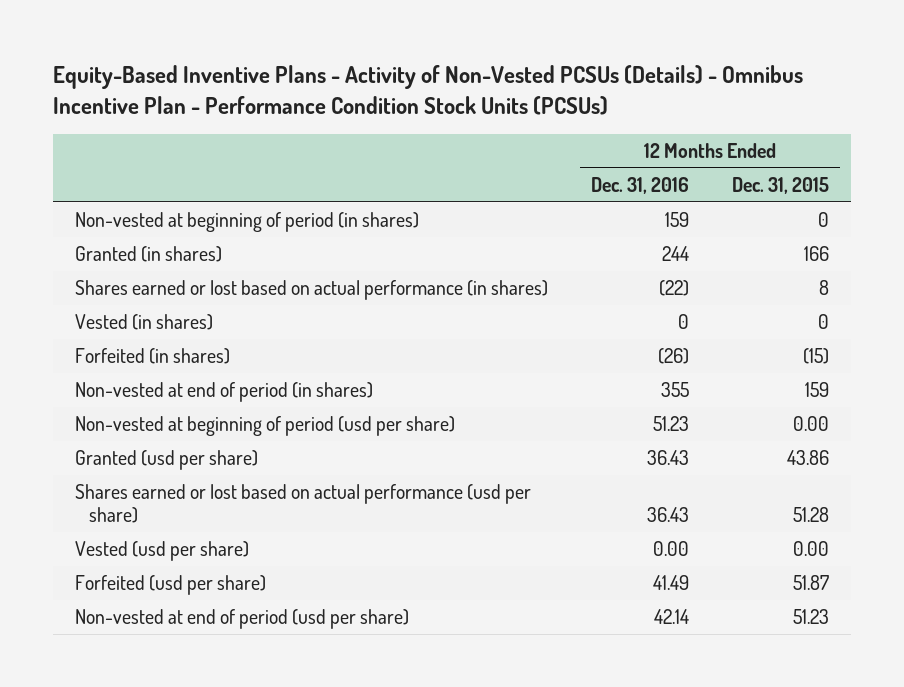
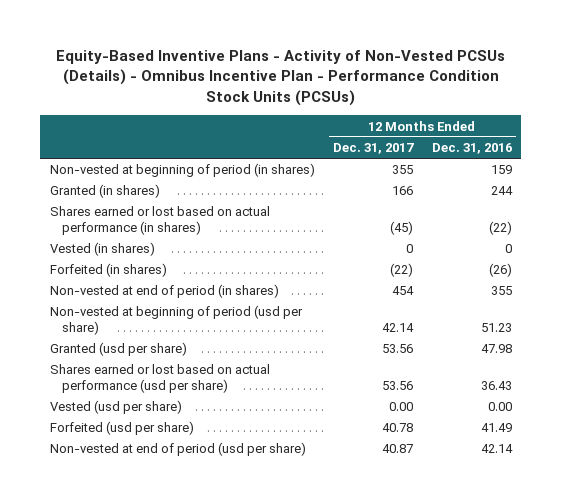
- | 12 Months Ended Dec. 31, 2016 | 12 Months Ended Dec. 31, 2015
+ | 12 Months Ended Dec. 31, 2017 | 12 Months Ended Dec. 31, 2016
- Granted (usd per share) | 36.43 | 43.86
+ Granted (usd per share) | 53.56 | 47.98

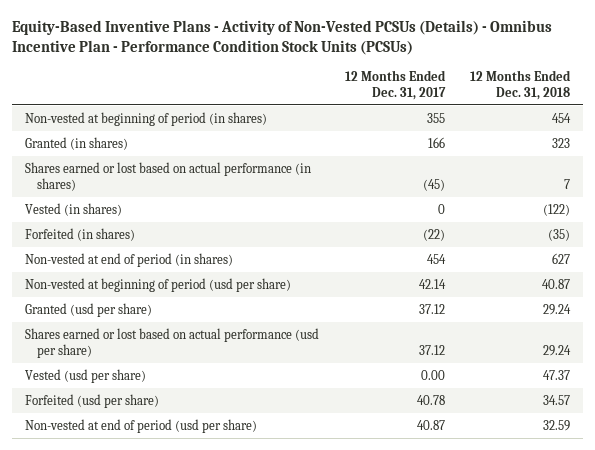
- | 12 Months Ended Dec. 31, 2017 | 12 Months Ended Dec. 31, 2016
+ | 12 Months Ended Dec. 31, 2017 | 12 Months Ended Dec. 31, 2018
- Granted (usd per share) | 53.56 | 47.98
- Shares earned or lost based on actual performance (usd per share) | 53.56 | 36.43
+ Granted (usd per share) | 37.12 | 29.24
+ Shares earned or lost based on actual performance (usd per share) | 37.12 | 29.24

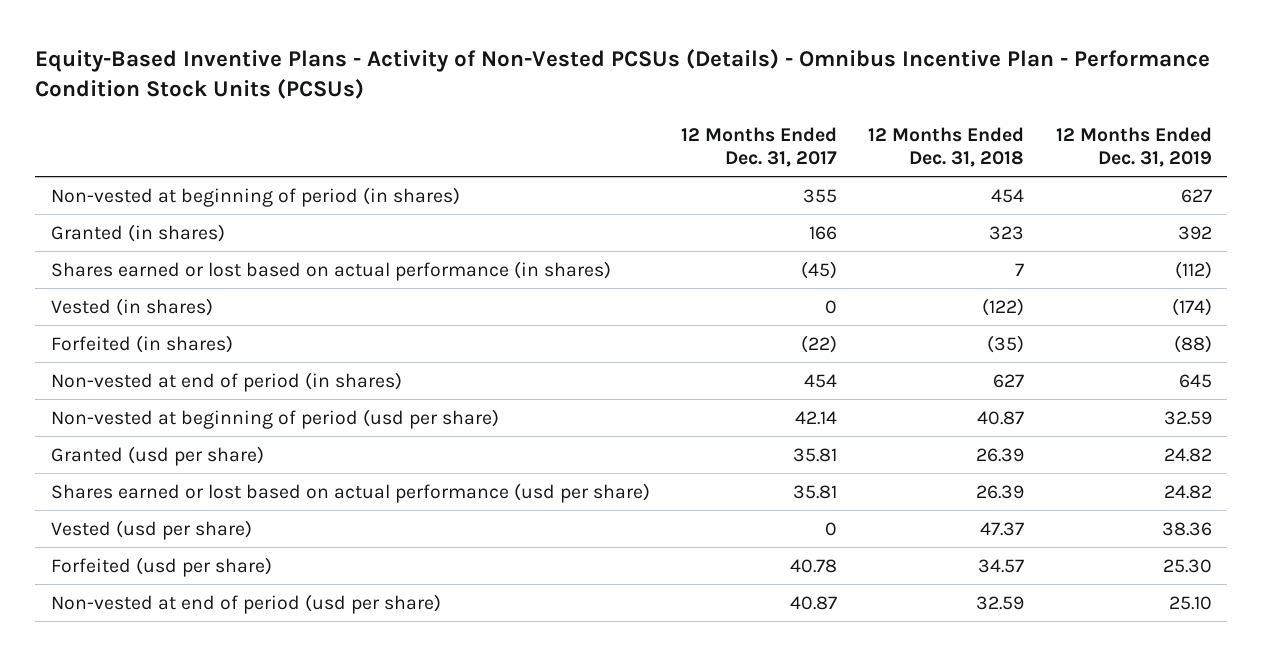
- | 12 Months Ended Dec. 31, 2017 | 12 Months Ended Dec. 31, 2018
+ | 12 Months Ended Dec. 31, 2017 | 12 Months Ended Dec. 31, 2018 | 12 Months Ended Dec. 31, 2019
- Granted (usd per share) | 37.12 | 29.24
- Shares earned or lost based on actual performance (usd per share) | 37.12 | 29.24
- Vested (usd per share) | 0.00 | 47.37
+ Granted (usd per share) | 35.81 | 26.39 | 24.82
+ Shares earned or lost based on actual performance (usd per share) | 35.81 | 26.39 | 24.82
+ Vested (usd per share) | 0 | 47.37 | 38.36

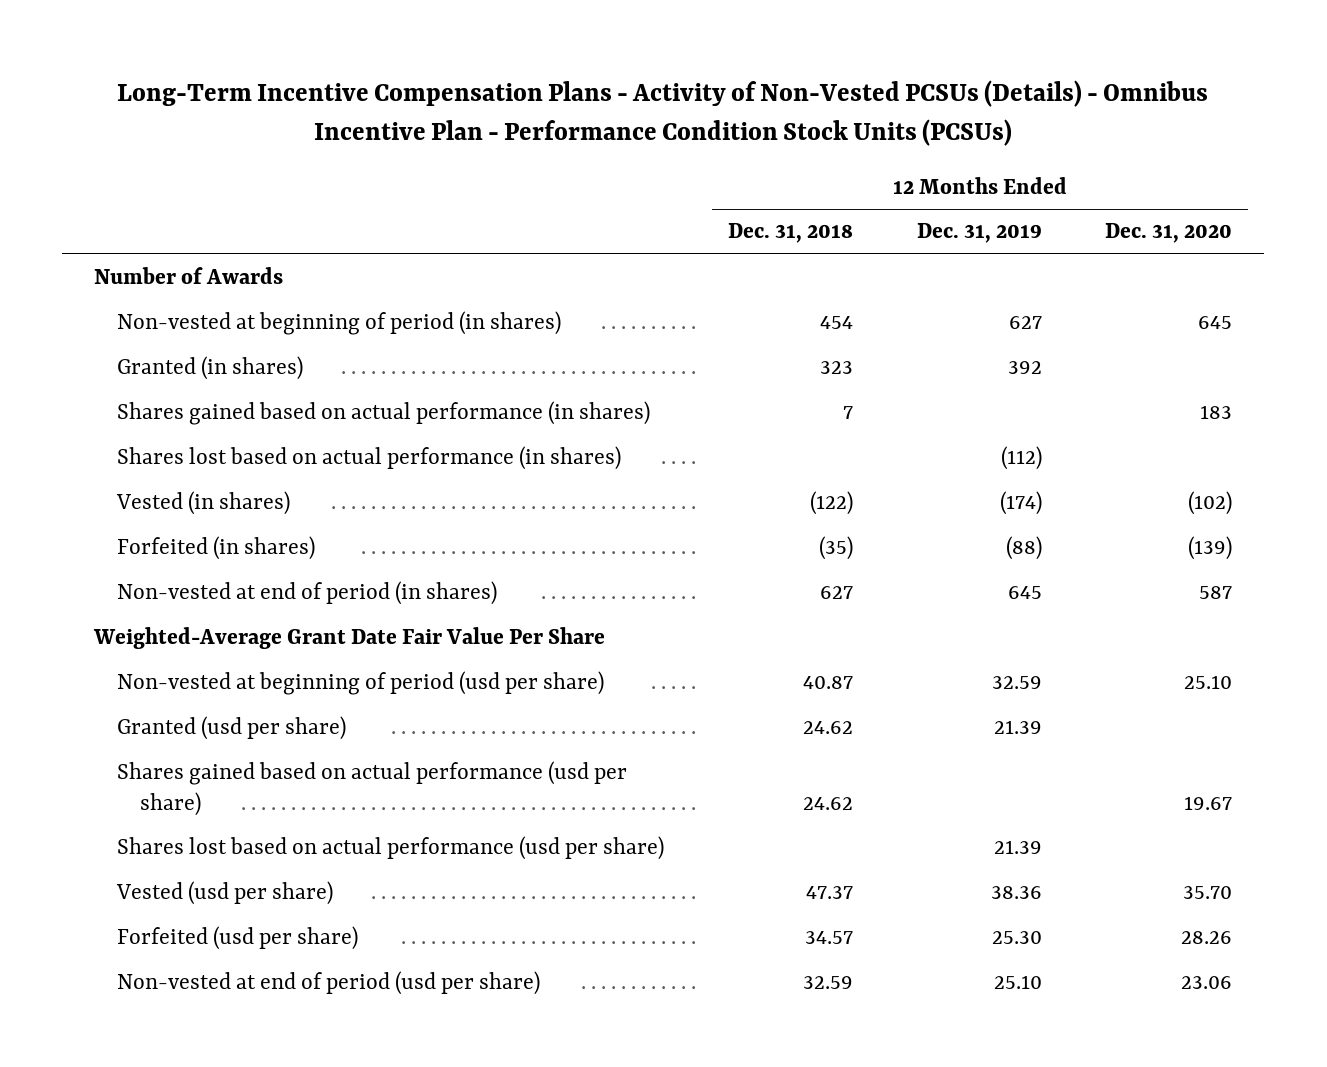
- Equity-Based Inventive Plans - Activity of Non-Vested PCSUs (Details) - Omnibus Incentive Plan - Performance Condition Stock Units (PCSUs)
+ Long-Term Incentive Compensation Plans - Activity of Non-Vested PCSUs (Details) - Omnibus Incentive Plan - Performance Condition Stock Units (PCSUs)
- | 12 Months Ended Dec. 31, 2017 | 12 Months Ended Dec. 31, 2018 | 12 Months Ended Dec. 31, 2019
+ | 12 Months Ended Dec. 31, 2018 | 12 Months Ended Dec. 31, 2019 | 12 Months Ended Dec. 31, 2020
+ Number of Awards
- Shares earned or lost based on actual performance (in shares) | (45) | 7 | (112)
+ Shares gained based on actual performance (in shares) | 7 | | 183
+ Shares lost based on actual performance (in shares) | | (112) |
+ Weighted-Average Grant Date Fair Value Per Share
- Granted (usd per share) | 35.81 | 26.39 | 24.82
- Shares earned or lost based on actual performance (usd per share) | 35.81 | 26.39 | 24.82
+ Granted (usd per share) | 24.62 | 21.39 |
+ Shares gained based on actual performance (usd per share) | 24.62 | | 19.67
+ Shares lost based on actual performance (usd per share) | | 21.39 |

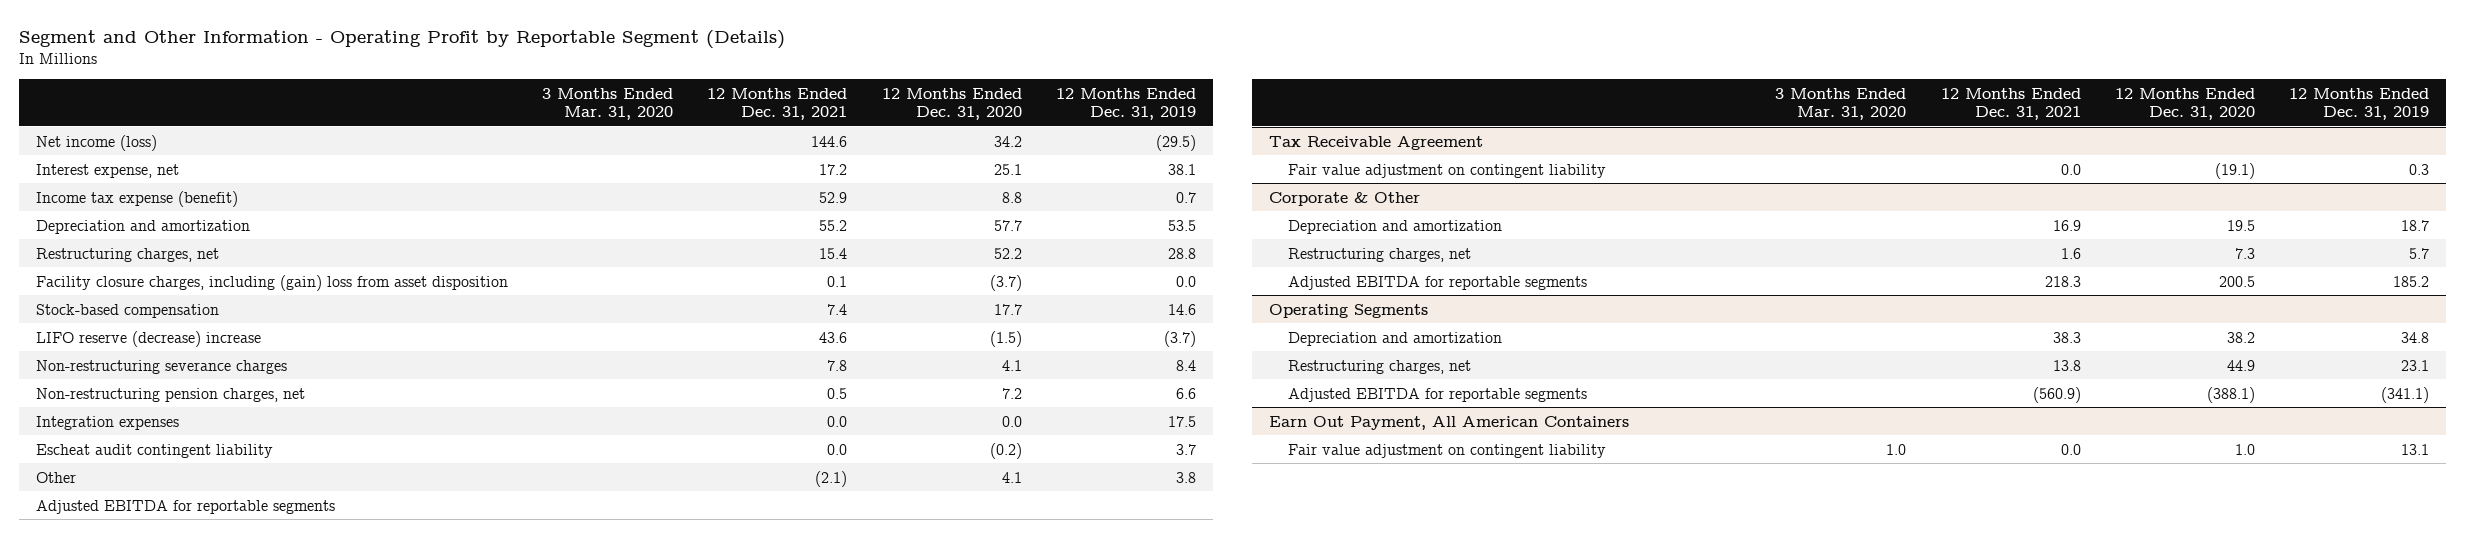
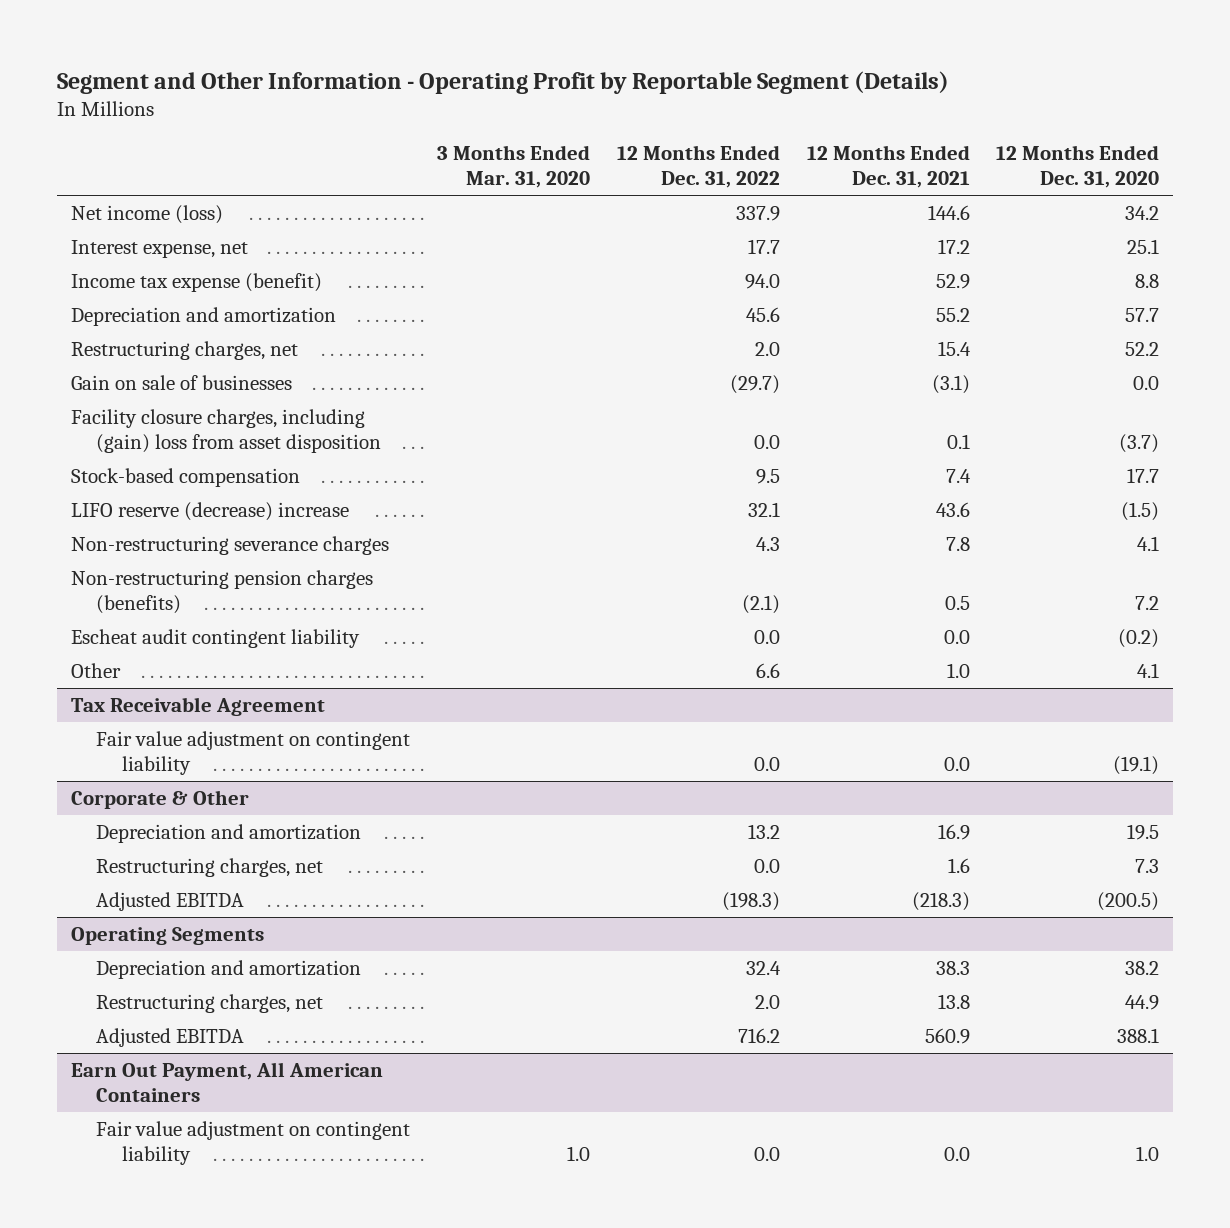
- | 3 Months Ended Mar. 31, 2020 | 12 Months Ended Dec. 31, 2021 | 12 Months Ended Dec. 31, 2020 | 12 Months Ended Dec. 31, 2019
+ | 3 Months Ended Mar. 31, 2020 | 12 Months Ended Dec. 31, 2022 | 12 Months Ended Dec. 31, 2021 | 12 Months Ended Dec. 31, 2020
+ Gain on sale of businesses | | (29.7) | (3.1) | 0.0
- Non-restructuring pension charges, net | | 0.5 | 7.2 | 6.6
- Integration expenses | | 0.0 | 0.0 | 17.5
+ Non-restructuring pension charges (benefits) | | (2.1) | 0.5 | 7.2
- Other | | (2.1) | 4.1 | 3.8
- Adjusted EBITDA for reportable segments
+ Other | | 6.6 | 1.0 | 4.1
@ Corporate & Other
- Adjusted EBITDA for reportable segments | | 218.3 | 200.5 | 185.2
+ Adjusted EBITDA | | (198.3) | (218.3) | (200.5)
@ Operating Segments
- Adjusted EBITDA for reportable segments | | (560.9) | (388.1) | (341.1)
+ Adjusted EBITDA | | 716.2 | 560.9 | 388.1

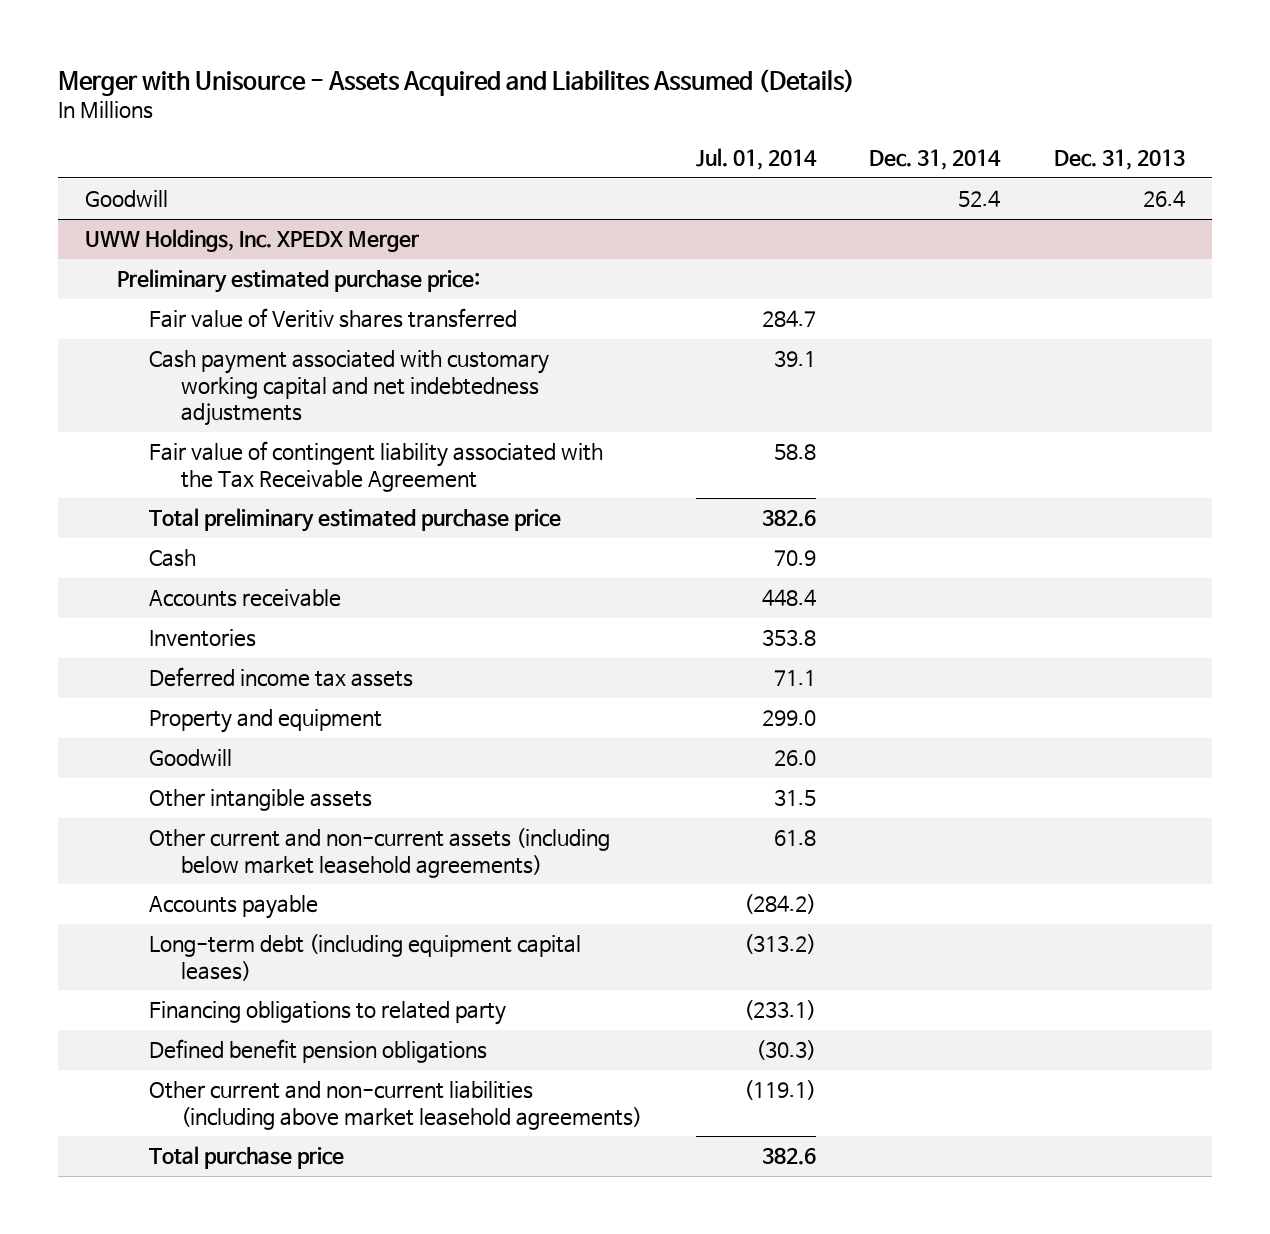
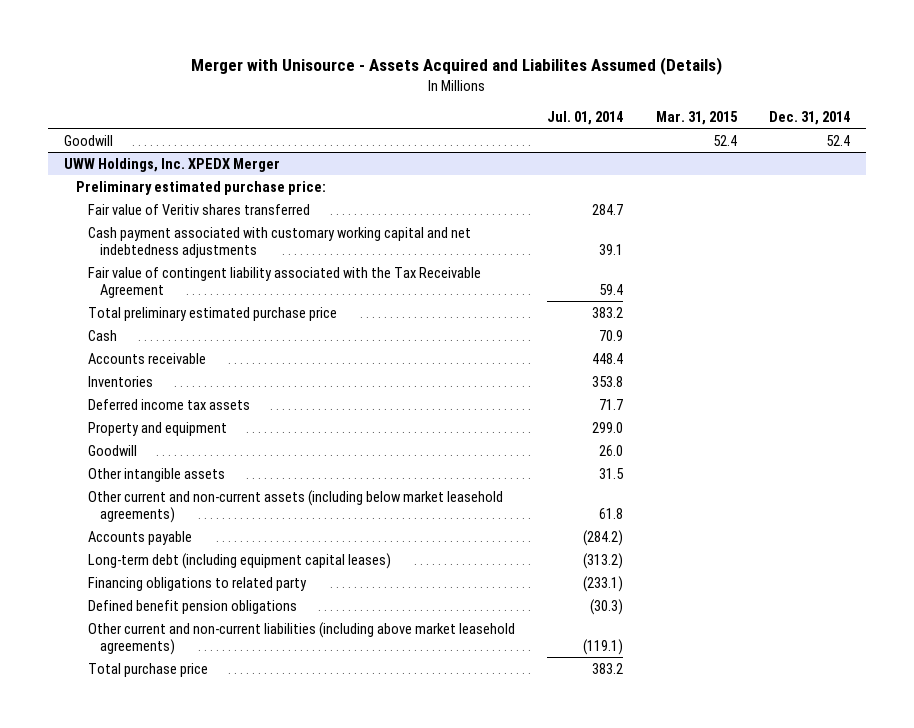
- | Jul. 01, 2014 | Dec. 31, 2014 | Dec. 31, 2013
+ | Jul. 01, 2014 | Mar. 31, 2015 | Dec. 31, 2014
@ UWW Holdings, Inc. XPEDX Merger
- Fair value of contingent liability associated with the Tax Receivable Agreement | 58.8 | |
- Total preliminary estimated purchase price | 382.6 | |
+ Fair value of contingent liability associated with the Tax Receivable Agreement | 59.4 | |
+ Total preliminary estimated purchase price | 383.2 | |
- Deferred income tax assets | 71.1 | |
+ Deferred income tax assets | 71.7 | |
- Total purchase price | 382.6 | |
+ Total purchase price | 383.2 | |

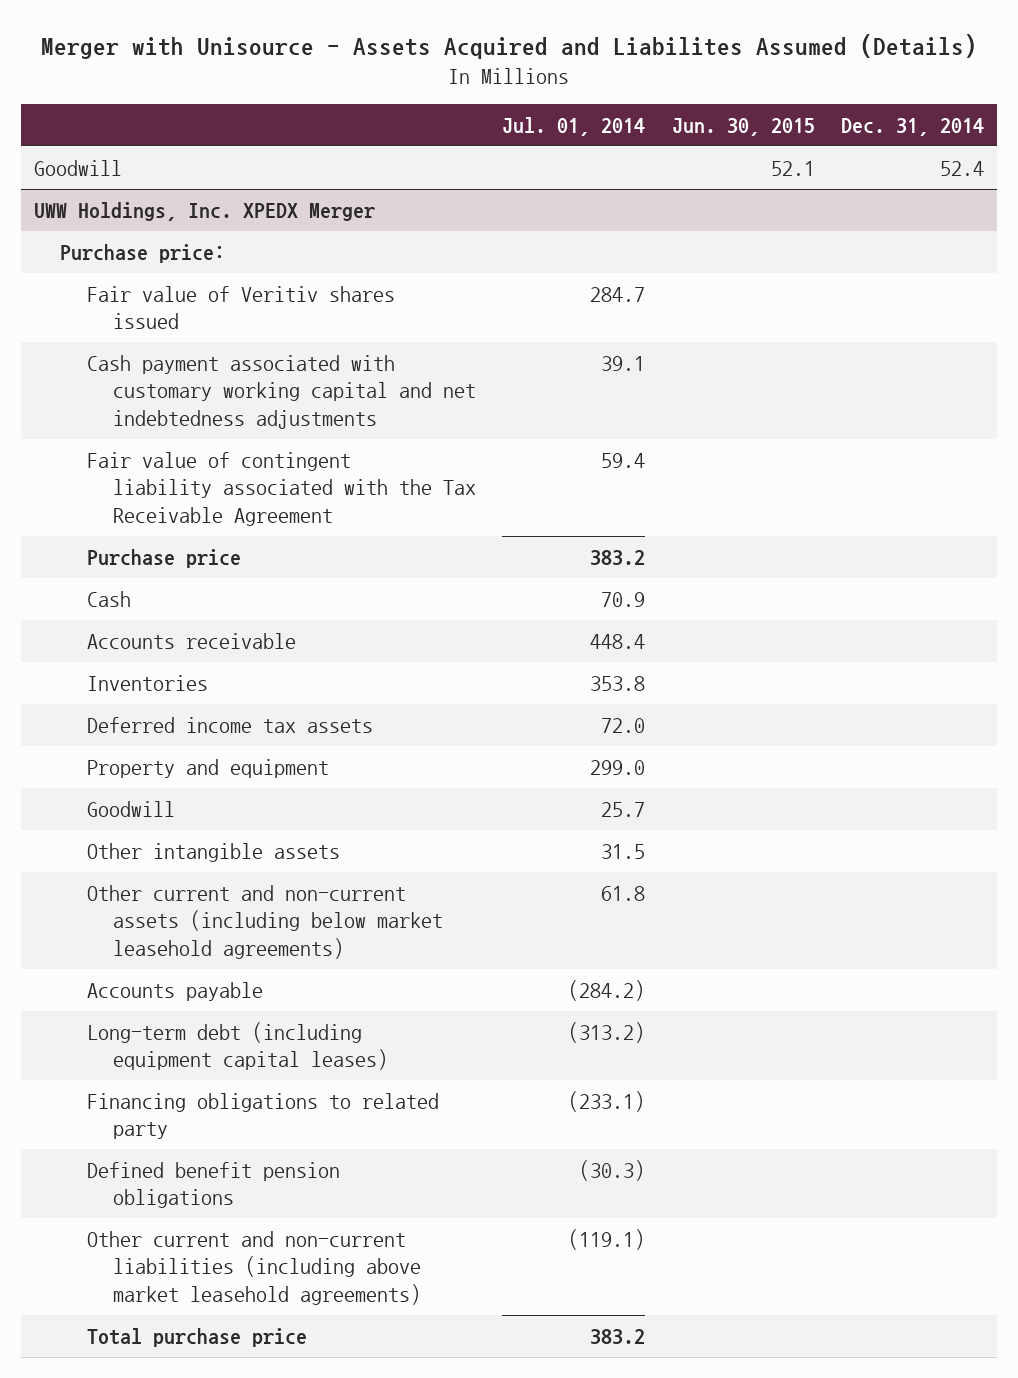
- | Jul. 01, 2014 | Mar. 31, 2015 | Dec. 31, 2014
+ | Jul. 01, 2014 | Jun. 30, 2015 | Dec. 31, 2014
@ UWW Holdings, Inc. XPEDX Merger
- Preliminary estimated purchase price:
- Fair value of Veritiv shares transferred | 284.7 | |
+ Purchase price:
+ Fair value of Veritiv shares issued | 284.7 | |
- Total preliminary estimated purchase price | 383.2 | |
+ Purchase price | 383.2 | |
- Deferred income tax assets | 71.7 | |
+ Deferred income tax assets | 72.0 | |
- Goodwill | 26.0 | |
+ Goodwill | 25.7 | |

